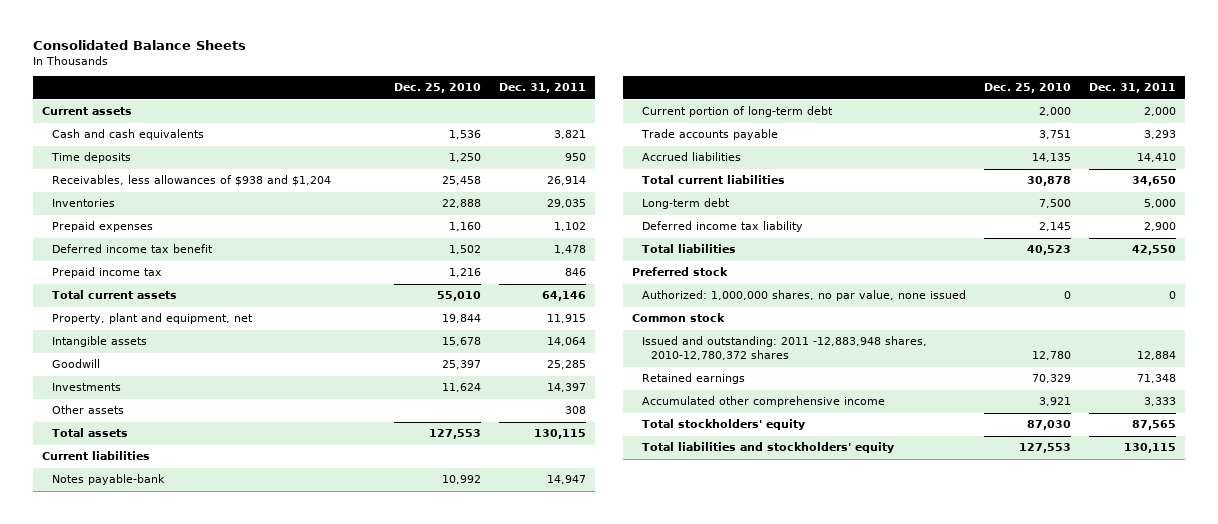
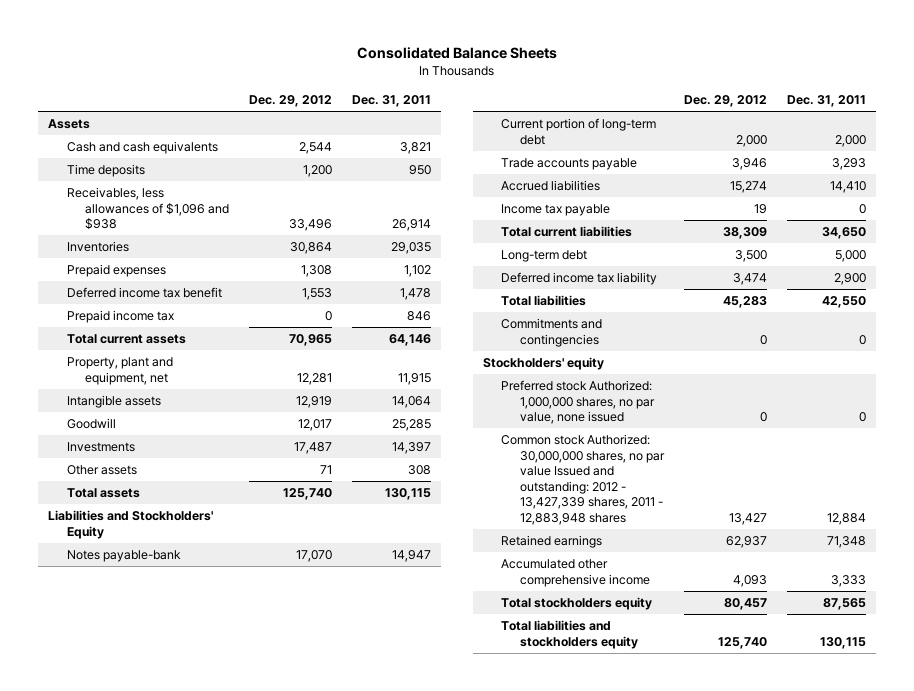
- | Dec. 25, 2010 | Dec. 31, 2011
+ | Dec. 29, 2012 | Dec. 31, 2011
- Current assets
+ Assets
- Receivables, less allowances of $938 and $1,204 | 25,458 | 26,914
+ Receivables, less allowances of $1,096 and $938 | 33,496 | 26,914
- Current liabilities
+ Liabilities and Stockholders' Equity
+ Income tax payable | 19 | 0
- Preferred stock
- Authorized: 1,000,000 shares, no par value, none issued | 0 | 0
- Common stock
- Issued and outstanding: 2011 -12,883,948 shares, 2010-12,780,372 shares | 12,780 | 12,884
+ Commitments and contingencies | 0 | 0
+ Stockholders' equity
+ Preferred stock Authorized: 1,000,000 shares, no par value, none issued | 0 | 0
+ Common stock Authorized: 30,000,000 shares, no par value Issued and outstanding: 2012 - 13,427,339 shares, 2011 - 12,883,948 shares | 13,427 | 12,884
- Total stockholders' equity | 87,030 | 87,565
- Total liabilities and stockholders' equity | 127,553 | 130,115
+ Total stockholders equity | 80,457 | 87,565
+ Total liabilities and stockholders equity | 125,740 | 130,115

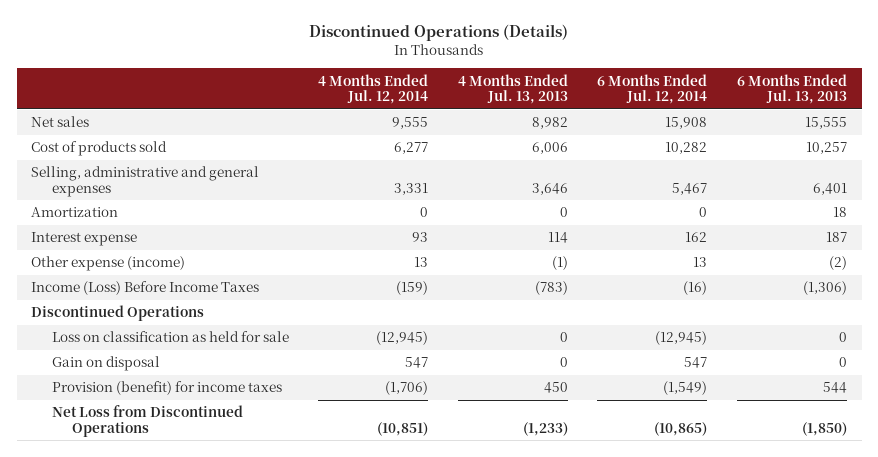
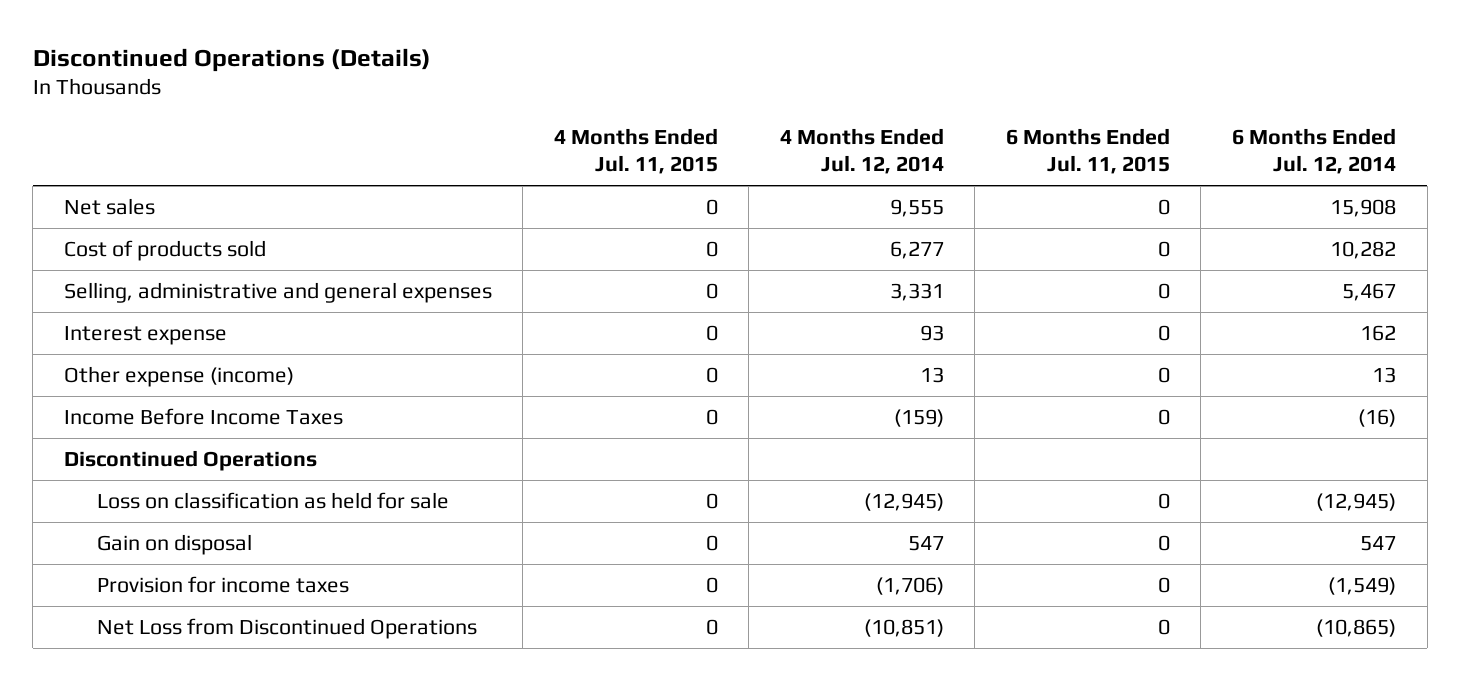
- | 4 Months Ended Jul. 12, 2014 | 4 Months Ended Jul. 13, 2013 | 6 Months Ended Jul. 12, 2014 | 6 Months Ended Jul. 13, 2013
+ | 4 Months Ended Jul. 11, 2015 | 4 Months Ended Jul. 12, 2014 | 6 Months Ended Jul. 11, 2015 | 6 Months Ended Jul. 12, 2014
- Amortization | 0 | 0 | 0 | 18
- Income (Loss) Before Income Taxes | (159) | (783) | (16) | (1,306)
+ Income Before Income Taxes | 0 | (159) | 0 | (16)
- Provision (benefit) for income taxes | (1,706) | 450 | (1,549) | 544
+ Provision for income taxes | 0 | (1,706) | 0 | (1,549)

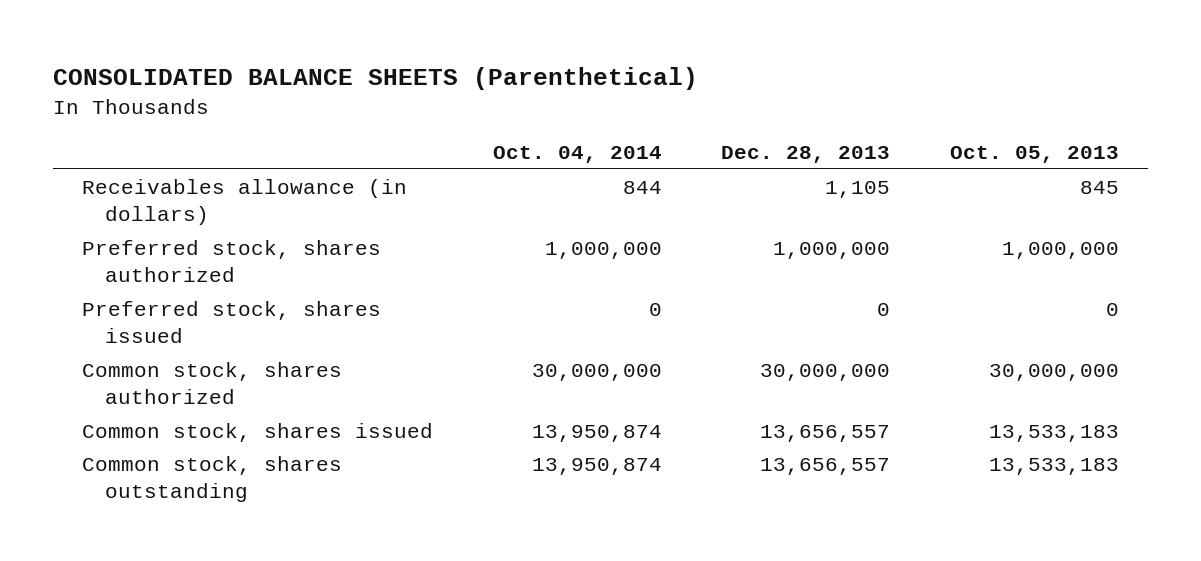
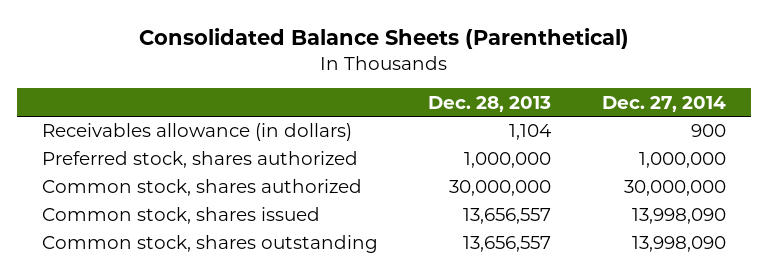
- CONSOLIDATED BALANCE SHEETS (Parenthetical)
+ Consolidated Balance Sheets (Parenthetical)
- | Oct. 04, 2014 | Dec. 28, 2013 | Oct. 05, 2013
+ | Dec. 28, 2013 | Dec. 27, 2014
- Receivables allowance (in dollars) | 844 | 1,105 | 845
+ Receivables allowance (in dollars) | 1,104 | 900
- Preferred stock, shares issued | 0 | 0 | 0

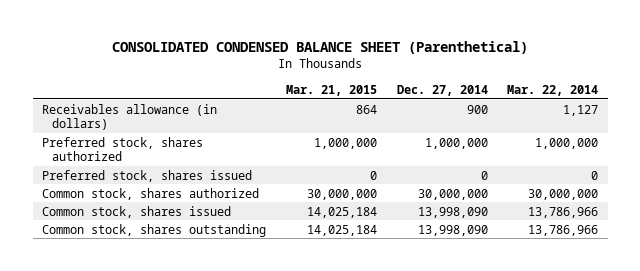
- Consolidated Balance Sheets (Parenthetical)
+ CONSOLIDATED CONDENSED BALANCE SHEET (Parenthetical)
- | Dec. 28, 2013 | Dec. 27, 2014
+ | Mar. 21, 2015 | Dec. 27, 2014 | Mar. 22, 2014
+ Preferred stock, shares issued | 0 | 0 | 0

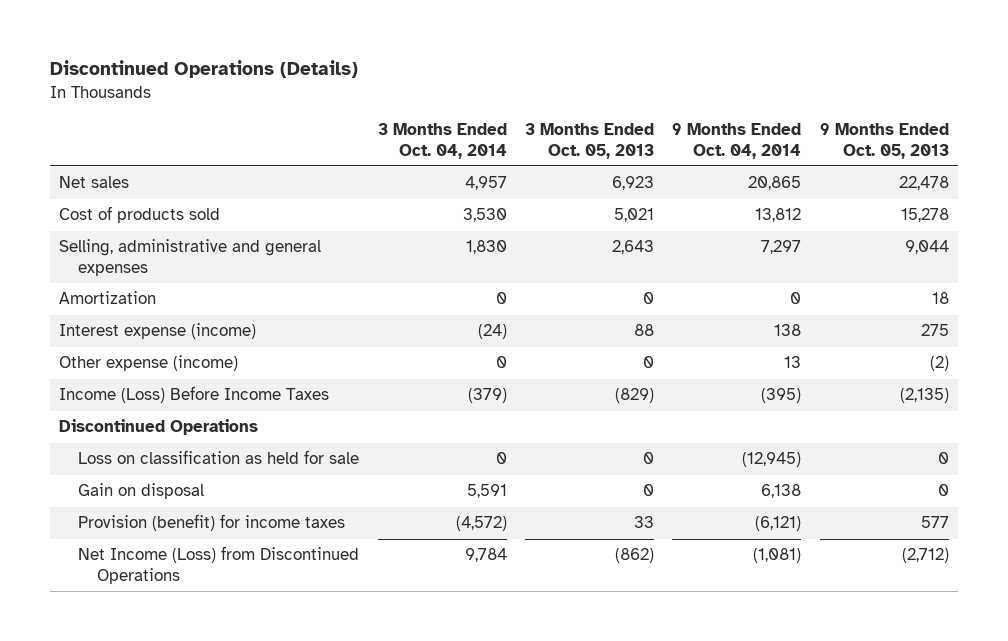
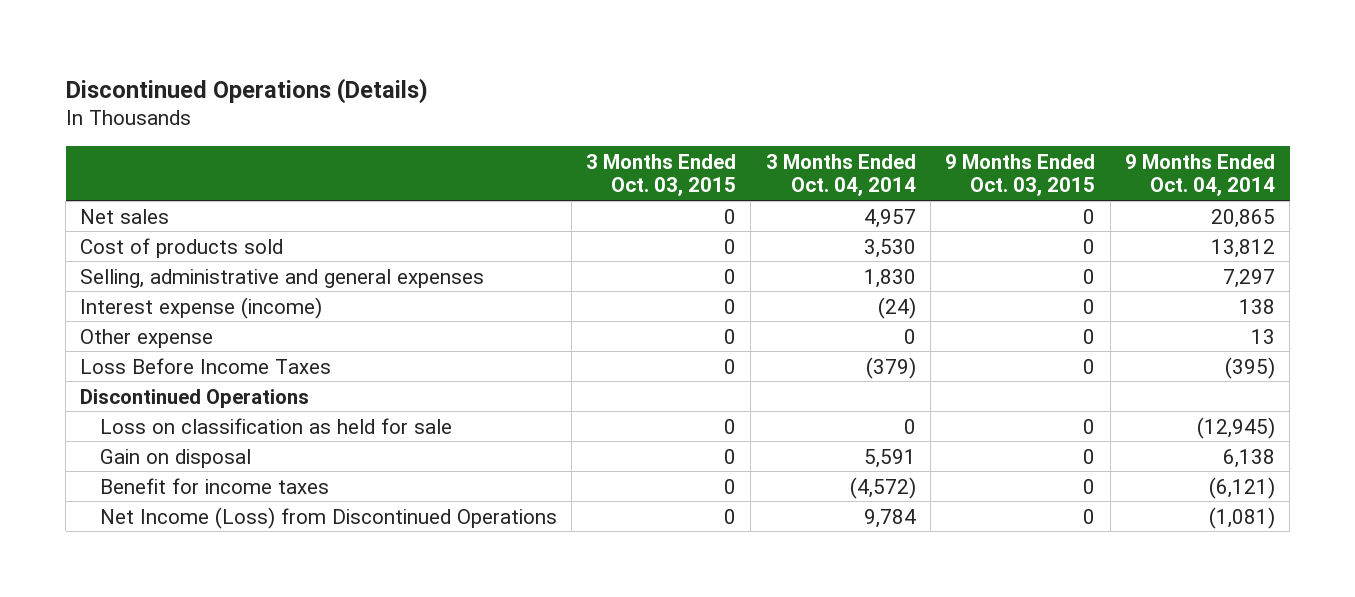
- | 3 Months Ended Oct. 04, 2014 | 3 Months Ended Oct. 05, 2013 | 9 Months Ended Oct. 04, 2014 | 9 Months Ended Oct. 05, 2013
+ | 3 Months Ended Oct. 03, 2015 | 3 Months Ended Oct. 04, 2014 | 9 Months Ended Oct. 03, 2015 | 9 Months Ended Oct. 04, 2014
- Amortization | 0 | 0 | 0 | 18
- Other expense (income) | 0 | 0 | 13 | (2)
- Income (Loss) Before Income Taxes | (379) | (829) | (395) | (2,135)
+ Other expense | 0 | 0 | 0 | 13
+ Loss Before Income Taxes | 0 | (379) | 0 | (395)
- Provision (benefit) for income taxes | (4,572) | 33 | (6,121) | 577
+ Benefit for income taxes | 0 | (4,572) | 0 | (6,121)

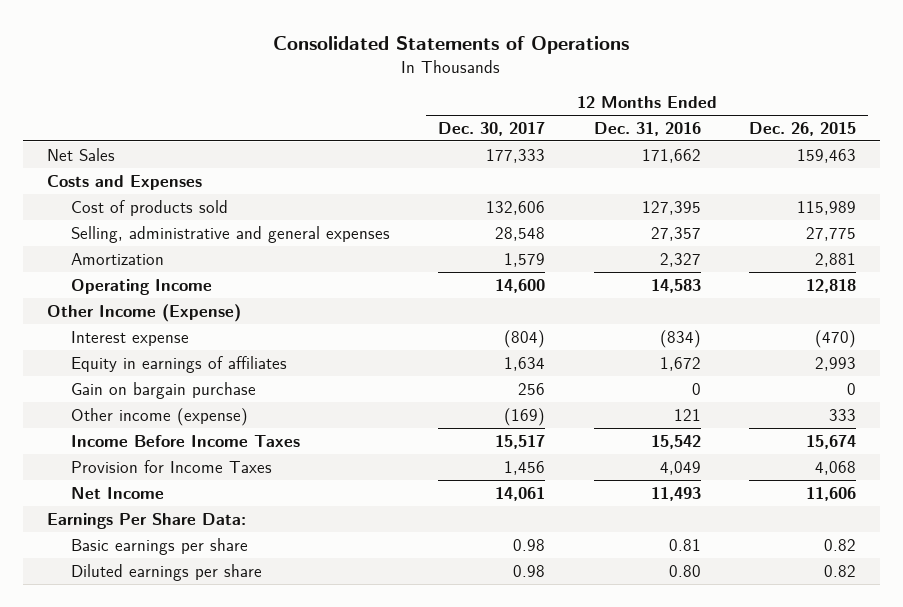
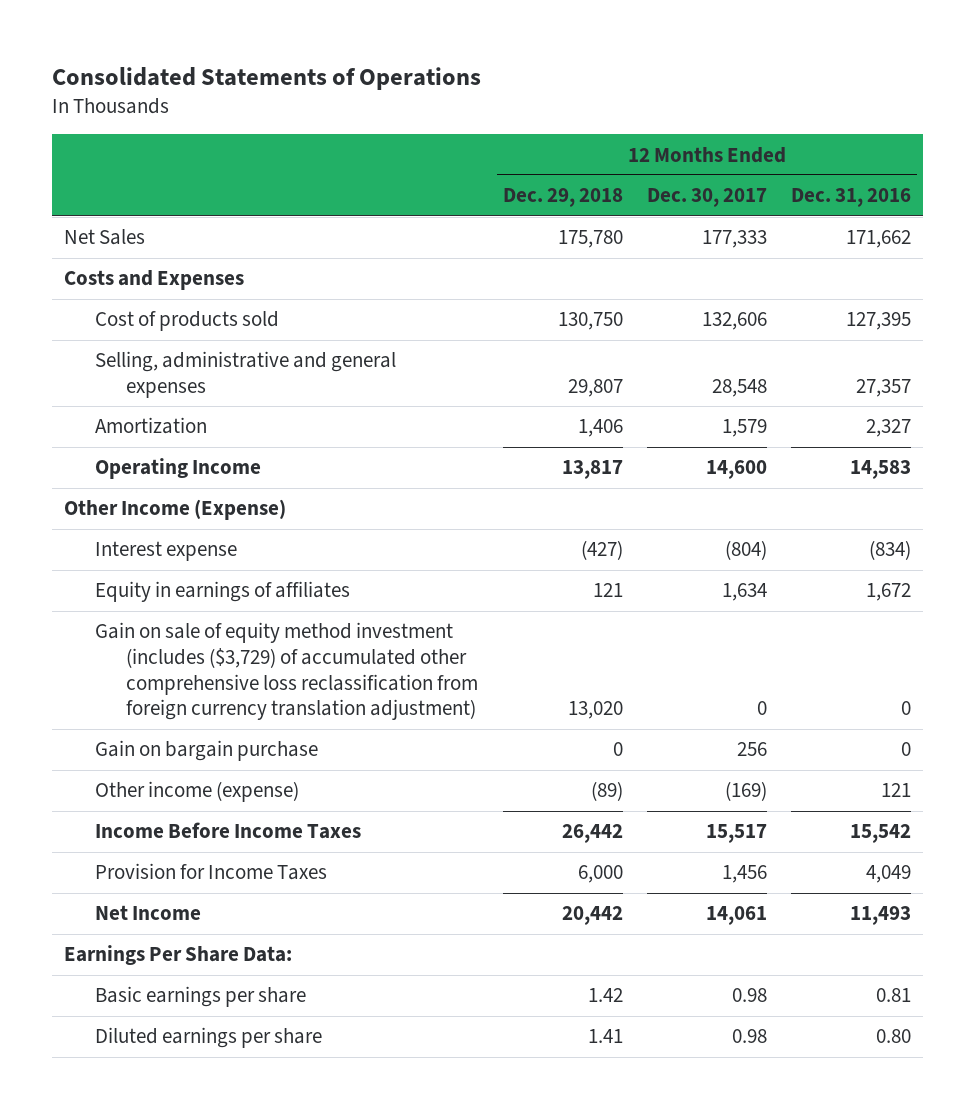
- | 12 Months Ended Dec. 30, 2017 | 12 Months Ended Dec. 31, 2016 | 12 Months Ended Dec. 26, 2015
+ | 12 Months Ended Dec. 29, 2018 | 12 Months Ended Dec. 30, 2017 | 12 Months Ended Dec. 31, 2016
+ Gain on sale of equity method investment (includes ($3,729) of accumulated other comprehensive loss reclassification from foreign currency translation adjustment) | 13,020 | 0 | 0

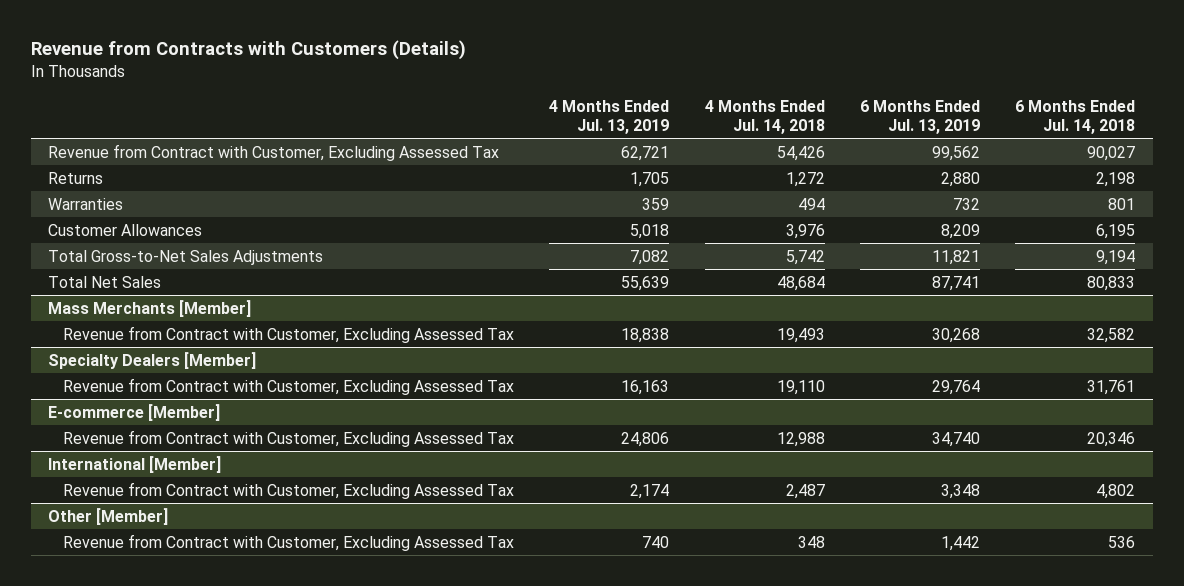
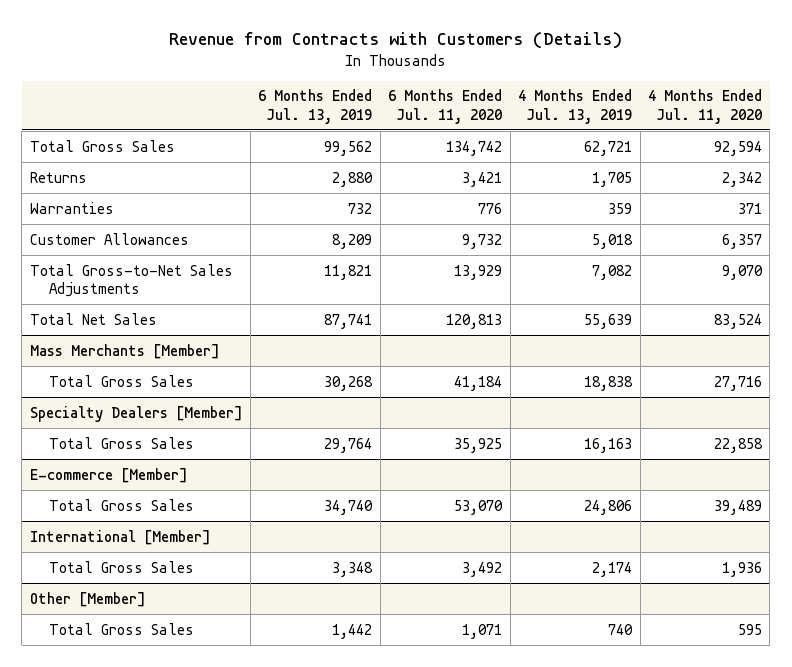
- | 4 Months Ended Jul. 13, 2019 | 4 Months Ended Jul. 14, 2018 | 6 Months Ended Jul. 13, 2019 | 6 Months Ended Jul. 14, 2018
+ | 6 Months Ended Jul. 13, 2019 | 6 Months Ended Jul. 11, 2020 | 4 Months Ended Jul. 13, 2019 | 4 Months Ended Jul. 11, 2020
- Revenue from Contract with Customer, Excluding Assessed Tax | 62,721 | 54,426 | 99,562 | 90,027
+ Total Gross Sales | 99,562 | 134,742 | 62,721 | 92,594
@ Mass Merchants [Member]
- Revenue from Contract with Customer, Excluding Assessed Tax | 18,838 | 19,493 | 30,268 | 32,582
+ Total Gross Sales | 30,268 | 41,184 | 18,838 | 27,716
@ Specialty Dealers [Member]
- Revenue from Contract with Customer, Excluding Assessed Tax | 16,163 | 19,110 | 29,764 | 31,761
+ Total Gross Sales | 29,764 | 35,925 | 16,163 | 22,858
@ E-commerce [Member]
- Revenue from Contract with Customer, Excluding Assessed Tax | 24,806 | 12,988 | 34,740 | 20,346
+ Total Gross Sales | 34,740 | 53,070 | 24,806 | 39,489
@ International [Member]
- Revenue from Contract with Customer, Excluding Assessed Tax | 2,174 | 2,487 | 3,348 | 4,802
+ Total Gross Sales | 3,348 | 3,492 | 2,174 | 1,936
@ Other [Member]
- Revenue from Contract with Customer, Excluding Assessed Tax | 740 | 348 | 1,442 | 536
+ Total Gross Sales | 1,442 | 1,071 | 740 | 595

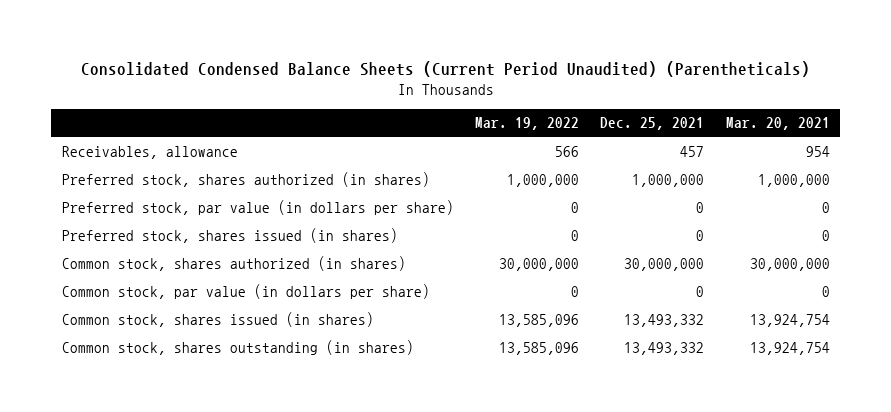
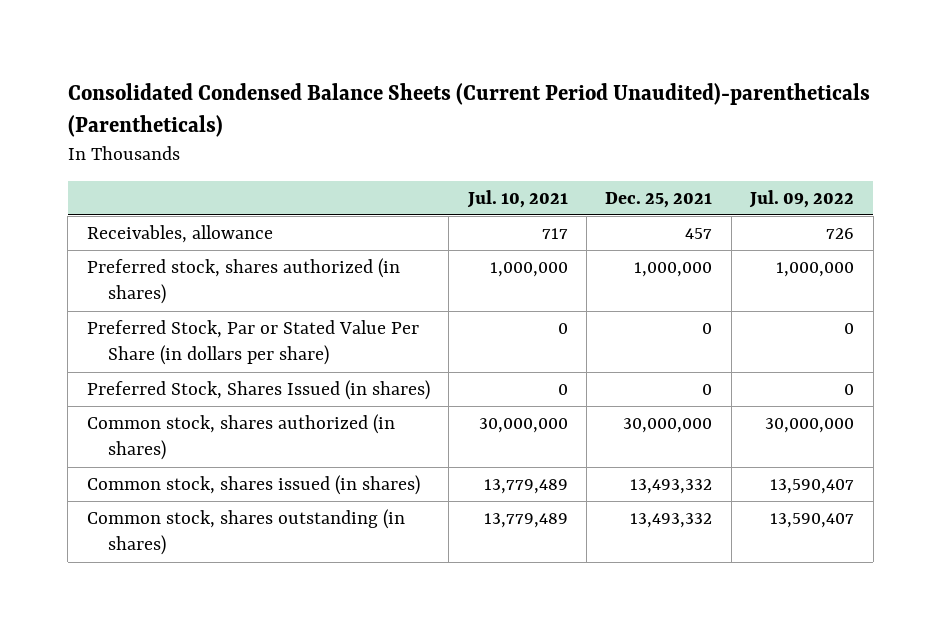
- Consolidated Condensed Balance Sheets (Current Period Unaudited) (Parentheticals)
+ Consolidated Condensed Balance Sheets (Current Period Unaudited)-parentheticals (Parentheticals)
- | Mar. 19, 2022 | Dec. 25, 2021 | Mar. 20, 2021
+ | Jul. 10, 2021 | Dec. 25, 2021 | Jul. 09, 2022
- Preferred stock, par value (in dollars per share) | 0 | 0 | 0
- Preferred stock, shares issued (in shares) | 0 | 0 | 0
+ Preferred Stock, Par or Stated Value Per Share (in dollars per share) | 0 | 0 | 0
+ Preferred Stock, Shares Issued (in shares) | 0 | 0 | 0
- Common stock, par value (in dollars per share) | 0 | 0 | 0

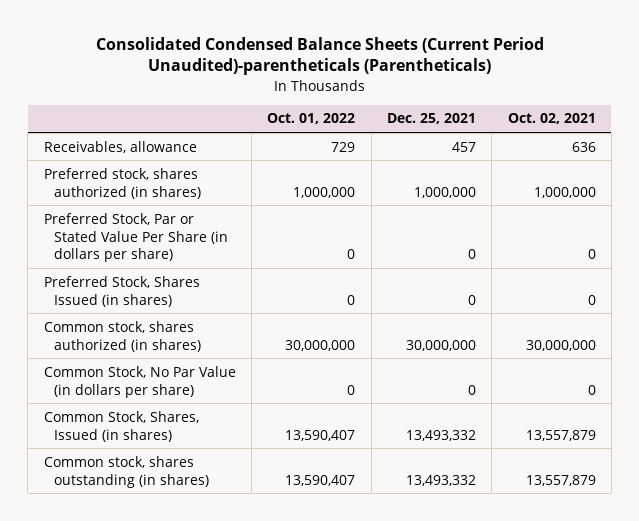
- | Jul. 10, 2021 | Dec. 25, 2021 | Jul. 09, 2022
+ | Oct. 01, 2022 | Dec. 25, 2021 | Oct. 02, 2021
- Common stock, shares issued (in shares) | 13,779,489 | 13,493,332 | 13,590,407
+ Common Stock, No Par Value (in dollars per share) | 0 | 0 | 0
+ Common Stock, Shares, Issued (in shares) | 13,590,407 | 13,493,332 | 13,557,879

